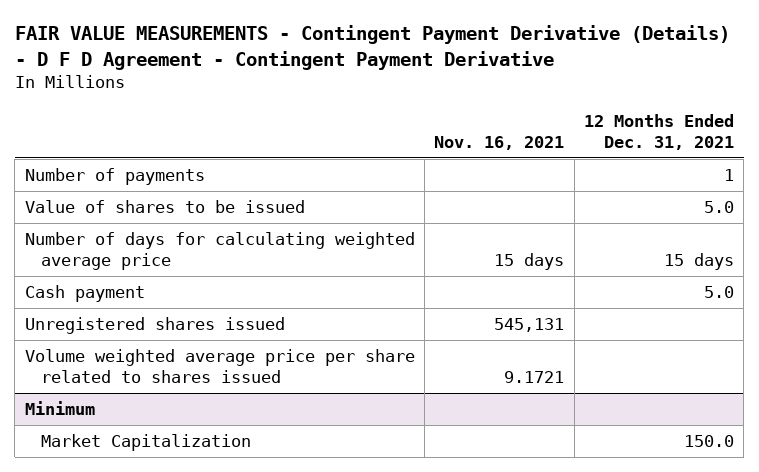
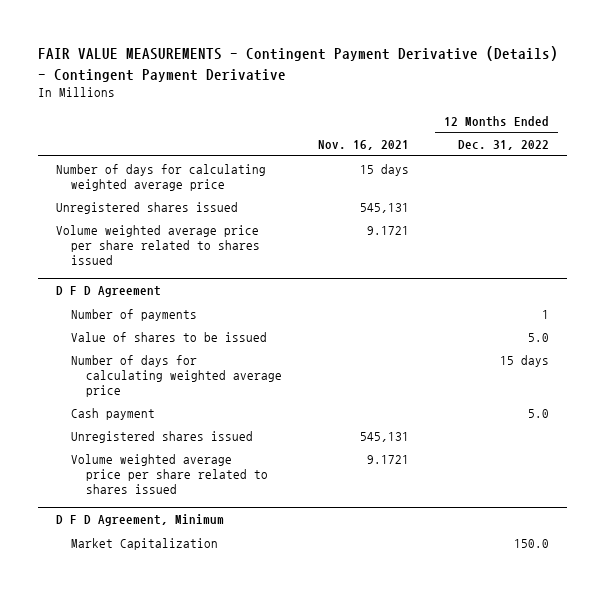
- FAIR VALUE MEASUREMENTS - Contingent Payment Derivative (Details) - D F D Agreement - Contingent Payment Derivative
+ FAIR VALUE MEASUREMENTS - Contingent Payment Derivative (Details) - Contingent Payment Derivative
- | Nov. 16, 2021 | 12 Months Ended Dec. 31, 2021
+ | Nov. 16, 2021 | 12 Months Ended Dec. 31, 2022
- Number of payments | | 1
- Value of shares to be issued | | 5.0
- Cash payment | | 5.0
- Minimum
- Market Capitalization | | 150.0
+ D F D Agreement
+ Number of payments | | 1
+ Value of shares to be issued | | 5.0
+ Number of days for calculating weighted average price | | 15 days
+ Cash payment | | 5.0
+ Unregistered shares issued | 545,131 |
+ Volume weighted average price per share related to shares issued | 9.1721 |
+ D F D Agreement, Minimum
+ Market Capitalization | | 150.0

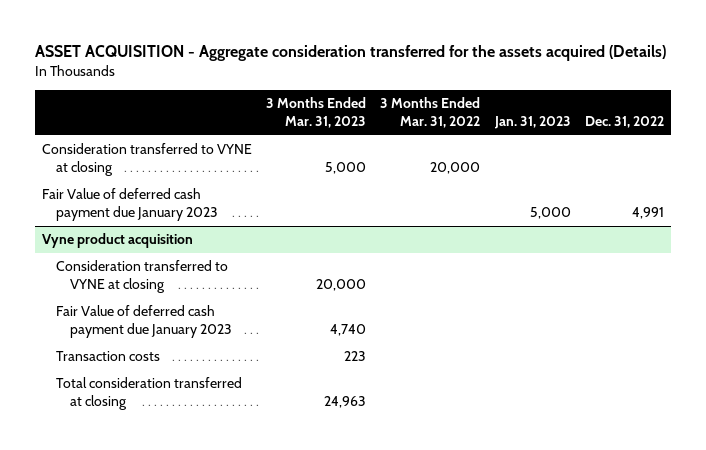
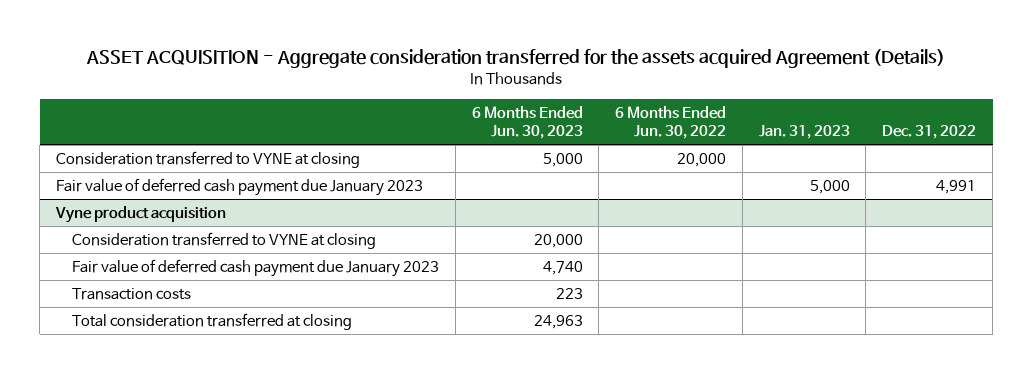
- ASSET ACQUISITION - Aggregate consideration transferred for the assets acquired (Details)
+ ASSET ACQUISITION - Aggregate consideration transferred for the assets acquired Agreement (Details)
- | 3 Months Ended Mar. 31, 2023 | 3 Months Ended Mar. 31, 2022 | Jan. 31, 2023 | Dec. 31, 2022
+ | 6 Months Ended Jun. 30, 2023 | 6 Months Ended Jun. 30, 2022 | Jan. 31, 2023 | Dec. 31, 2022
- Fair Value of deferred cash payment due January 2023 | | | 5,000 | 4,991
+ Fair value of deferred cash payment due January 2023 | | | 5,000 | 4,991
@ Vyne product acquisition
- Fair Value of deferred cash payment due January 2023 | 4,740 | | |
+ Fair value of deferred cash payment due January 2023 | 4,740 | | |

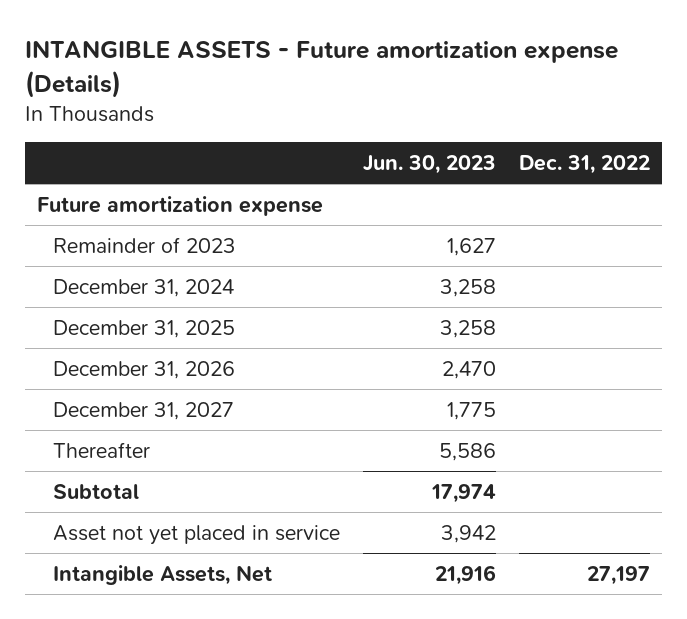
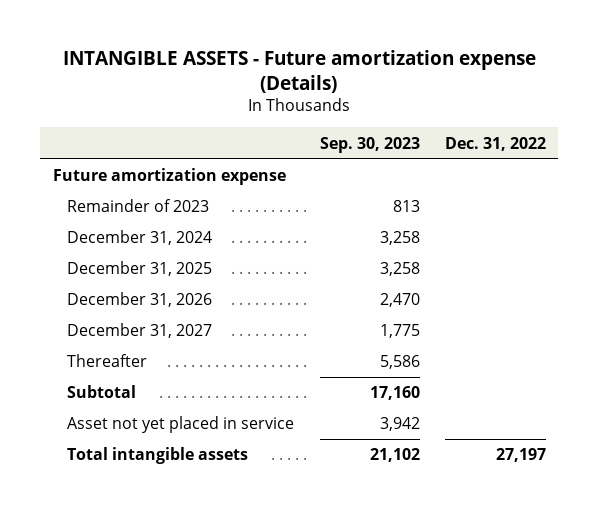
- | Jun. 30, 2023 | Dec. 31, 2022
+ | Sep. 30, 2023 | Dec. 31, 2022
- Intangible Assets, Net | 21,916 | 27,197
+ Total intangible assets | 21,102 | 27,197

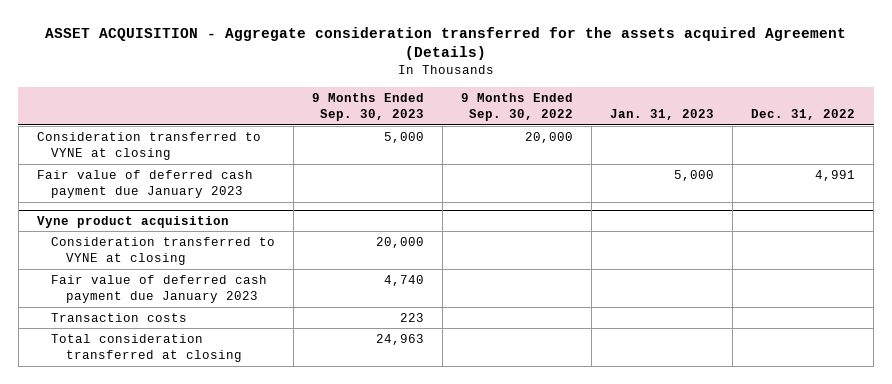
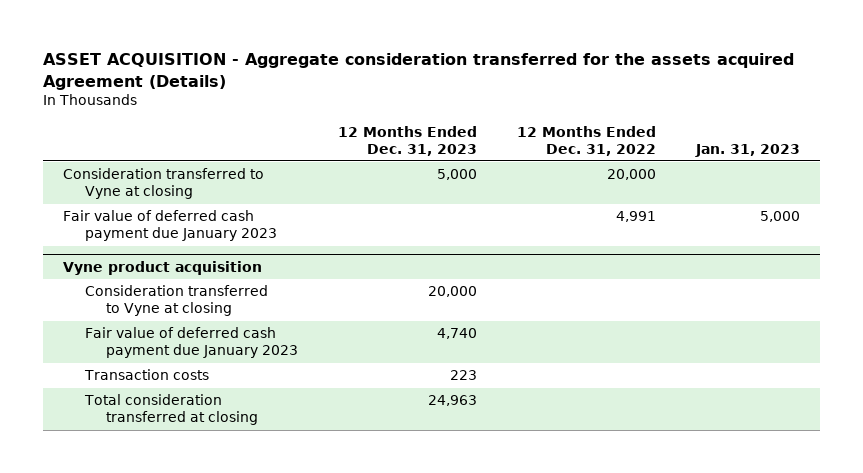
- | 9 Months Ended Sep. 30, 2023 | 9 Months Ended Sep. 30, 2022 | Jan. 31, 2023 | Dec. 31, 2022
+ | 12 Months Ended Dec. 31, 2023 | 12 Months Ended Dec. 31, 2022 | Jan. 31, 2023
- Consideration transferred to VYNE at closing | 5,000 | 20,000 | |
+ Consideration transferred to Vyne at closing | 5,000 | 20,000 |
@ Vyne product acquisition
- Consideration transferred to VYNE at closing | 20,000 | | |
+ Consideration transferred to Vyne at closing | 20,000 | |

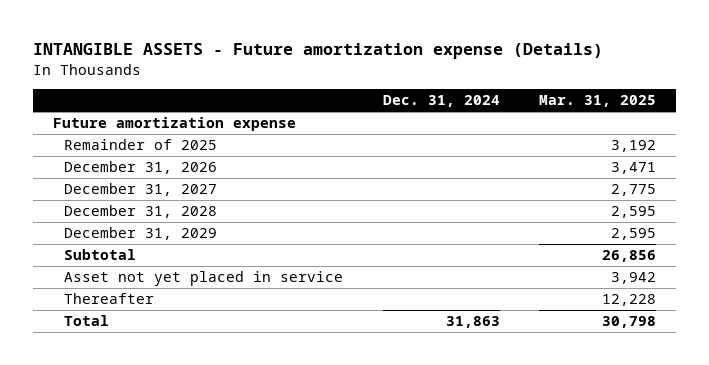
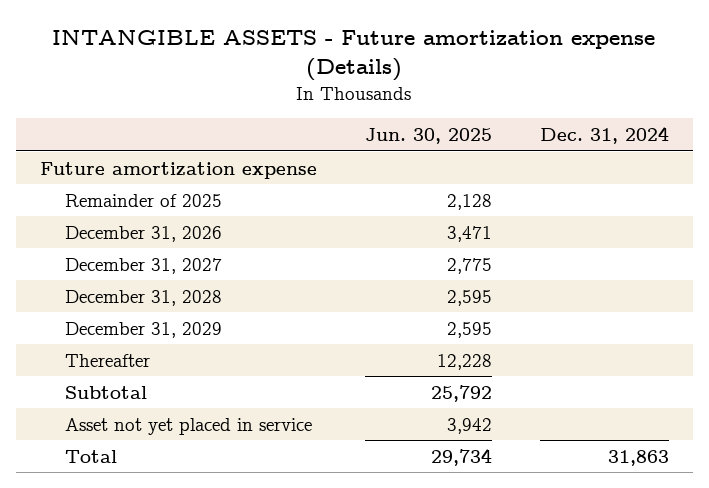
- | Dec. 31, 2024 | Mar. 31, 2025
+ | Jun. 30, 2025 | Dec. 31, 2024
moved up: Thereafter | 12,228 |

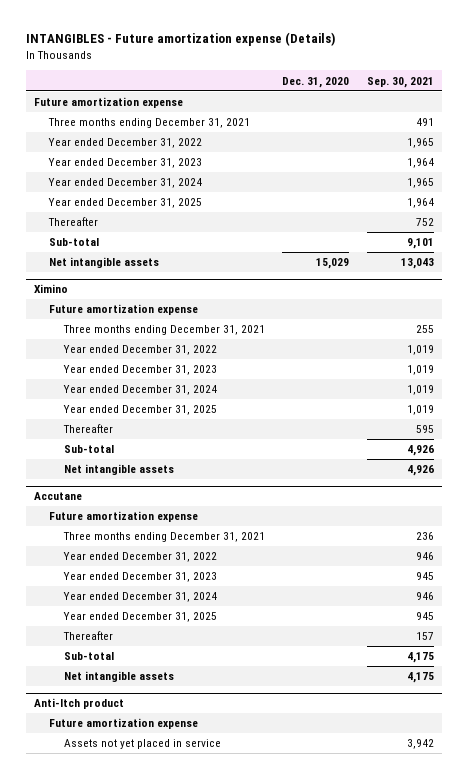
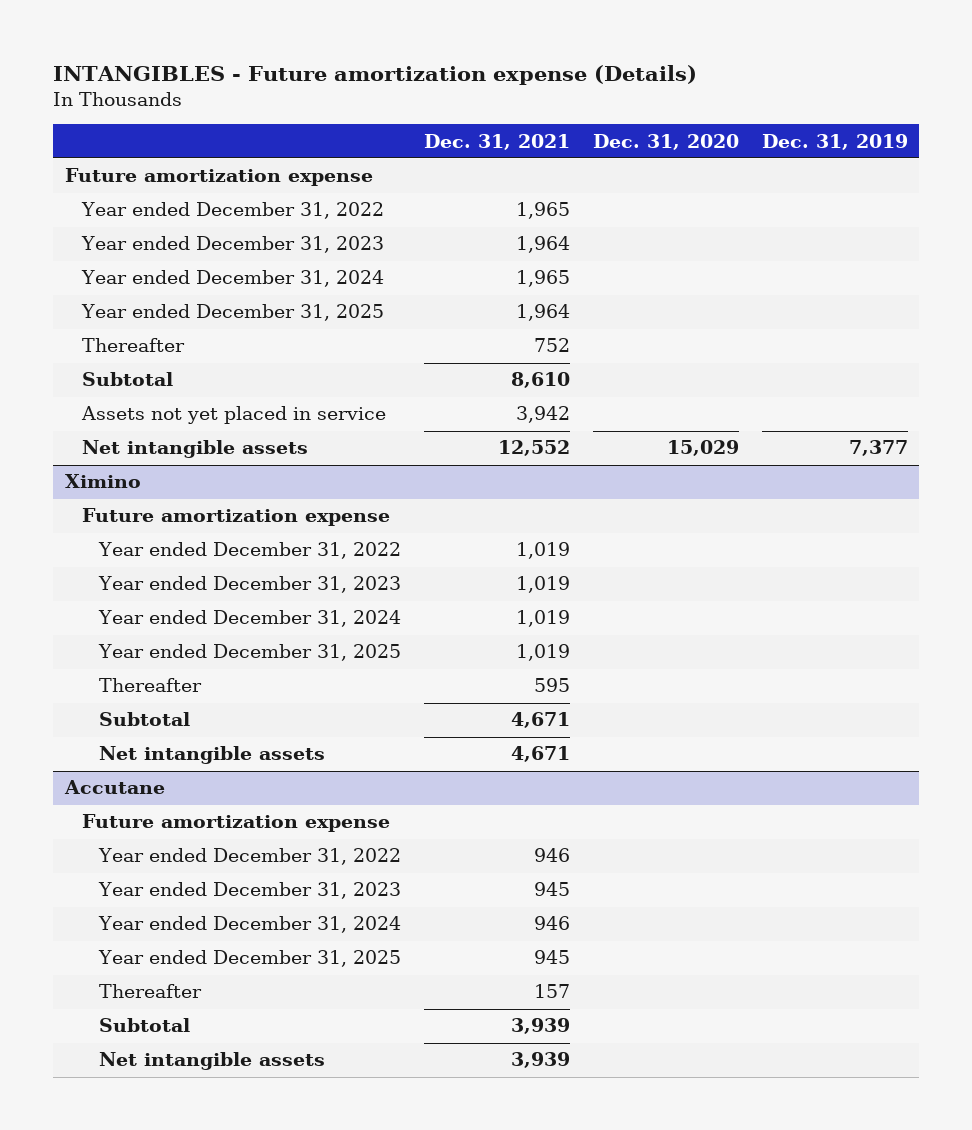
- | Dec. 31, 2020 | Sep. 30, 2021
+ | Dec. 31, 2021 | Dec. 31, 2020 | Dec. 31, 2019
- Three months ending December 31, 2021 | | 491
- Sub-total | | 9,101
+ Subtotal | 8,610 | |
+ Assets not yet placed in service | 3,942 | |
@ Ximino
- Three months ending December 31, 2021 | | 255
- Sub-total | | 4,926
+ Subtotal | 4,671 | |
@ Accutane
- Three months ending December 31, 2021 | | 236
- Sub-total | | 4,175
+ Subtotal | 3,939 | |
- Anti-Itch product
- Future amortization expense
- Assets not yet placed in service | | 3,942

